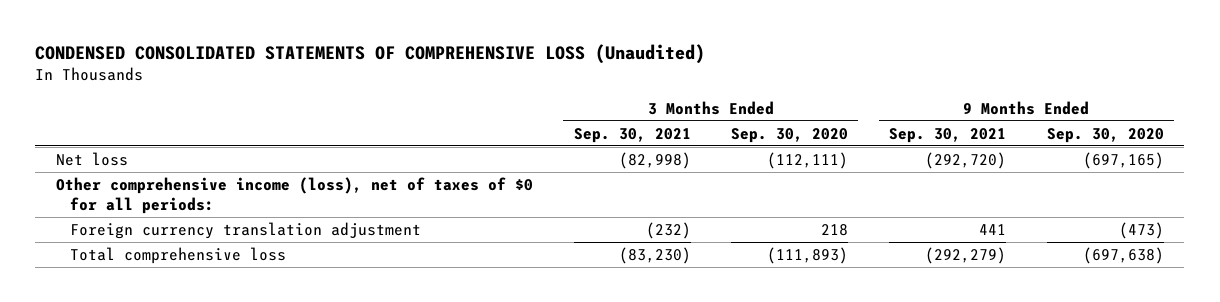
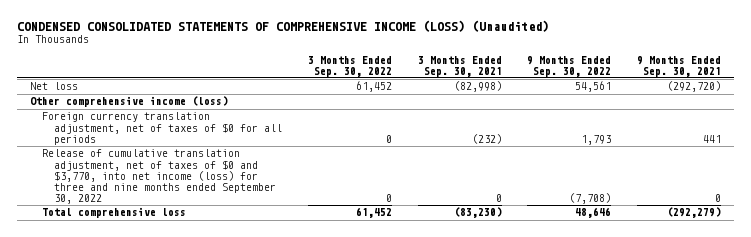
- CONDENSED CONSOLIDATED STATEMENTS OF COMPREHENSIVE LOSS (Unaudited)
+ CONDENSED CONSOLIDATED STATEMENTS OF COMPREHENSIVE INCOME (LOSS) (Unaudited)
- | 3 Months Ended Sep. 30, 2021 | 3 Months Ended Sep. 30, 2020 | 9 Months Ended Sep. 30, 2021 | 9 Months Ended Sep. 30, 2020
+ | 3 Months Ended Sep. 30, 2022 | 3 Months Ended Sep. 30, 2021 | 9 Months Ended Sep. 30, 2022 | 9 Months Ended Sep. 30, 2021
- Other comprehensive income (loss), net of taxes of $0 for all periods:
- Foreign currency translation adjustment | (232) | 218 | 441 | (473)
+ Other comprehensive income (loss)
+ Foreign currency translation adjustment, net of taxes of $0 for all periods | 0 | (232) | 1,793 | 441
+ Release of cumulative translation adjustment, net of taxes of $0 and $3,770, into net income (loss) for three and nine months ended September 30, 2022 | 0 | 0 | (7,708) | 0

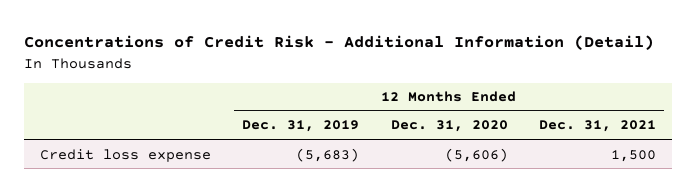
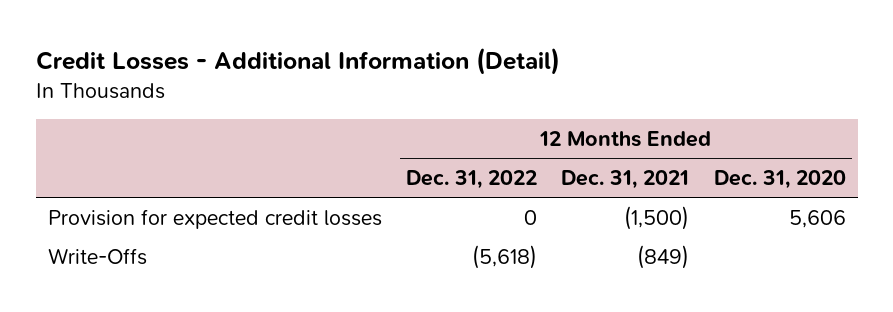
- Concentrations of Credit Risk - Additional Information (Detail)
+ Credit Losses - Additional Information (Detail)
- | 12 Months Ended Dec. 31, 2019 | 12 Months Ended Dec. 31, 2020 | 12 Months Ended Dec. 31, 2021
+ | 12 Months Ended Dec. 31, 2022 | 12 Months Ended Dec. 31, 2021 | 12 Months Ended Dec. 31, 2020
- Credit loss expense | (5,683) | (5,606) | 1,500
+ Provision for expected credit losses | 0 | (1,500) | 5,606
+ Write-Offs | (5,618) | (849) |

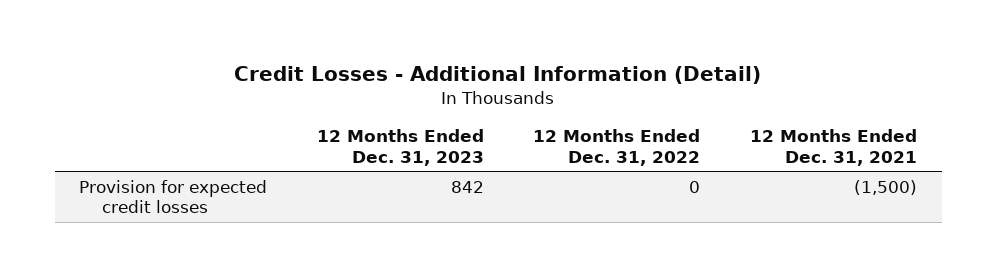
- | 12 Months Ended Dec. 31, 2022 | 12 Months Ended Dec. 31, 2021 | 12 Months Ended Dec. 31, 2020
+ | 12 Months Ended Dec. 31, 2023 | 12 Months Ended Dec. 31, 2022 | 12 Months Ended Dec. 31, 2021
- Write-Offs | (5,618) | (849) |

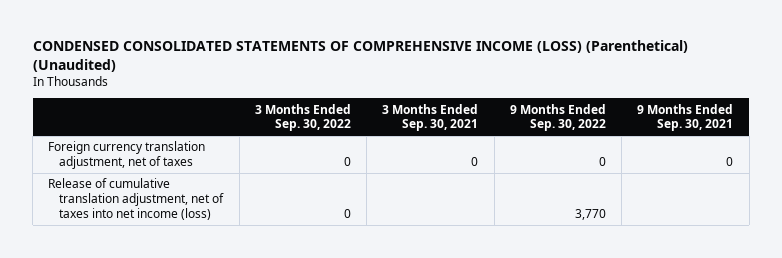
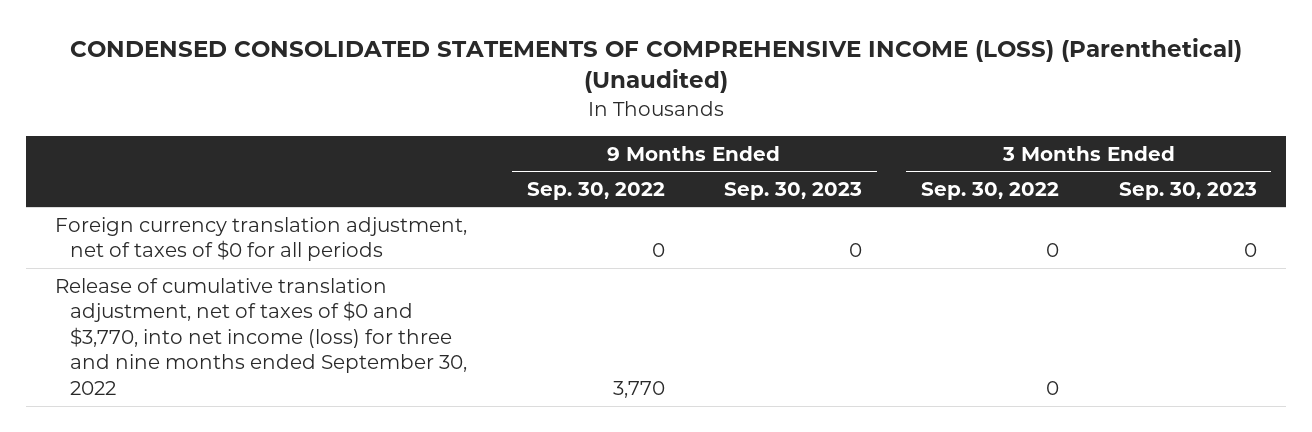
- | 3 Months Ended Sep. 30, 2022 | 3 Months Ended Sep. 30, 2021 | 9 Months Ended Sep. 30, 2022 | 9 Months Ended Sep. 30, 2021
+ | 9 Months Ended Sep. 30, 2022 | 9 Months Ended Sep. 30, 2023 | 3 Months Ended Sep. 30, 2022 | 3 Months Ended Sep. 30, 2023
- Foreign currency translation adjustment, net of taxes | 0 | 0 | 0 | 0
- Release of cumulative translation adjustment, net of taxes into net income (loss) | 0 | | 3,770 |
+ Foreign currency translation adjustment, net of taxes of $0 for all periods | 0 | 0 | 0 | 0
+ Release of cumulative translation adjustment, net of taxes of $0 and $3,770, into net income (loss) for three and nine months ended September 30, 2022 | 3,770 | | 0 |

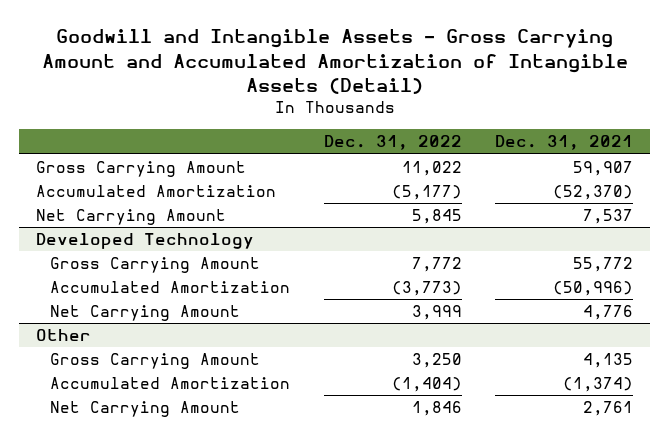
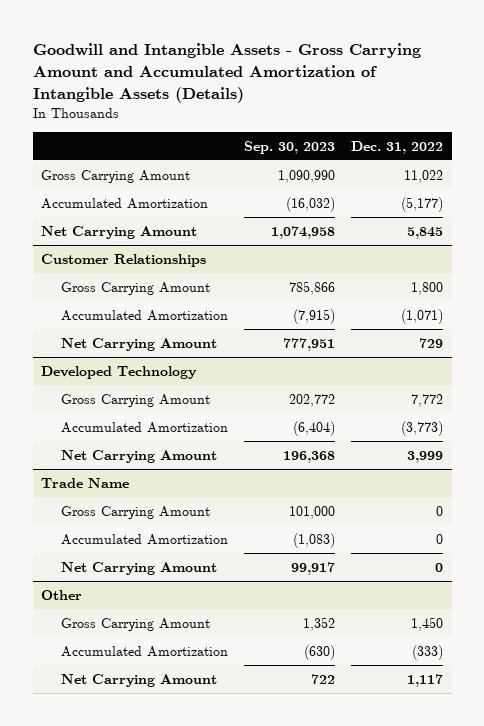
- Goodwill and Intangible Assets - Gross Carrying Amount and Accumulated Amortization of Intangible Assets (Detail)
+ Goodwill and Intangible Assets - Gross Carrying Amount and Accumulated Amortization of Intangible Assets (Details)
- | Dec. 31, 2022 | Dec. 31, 2021
+ | Sep. 30, 2023 | Dec. 31, 2022
+ Customer Relationships
+ Gross Carrying Amount | 785,866 | 1,800
+ Accumulated Amortization | (7,915) | (1,071)
+ Net Carrying Amount | 777,951 | 729
+ Trade Name
+ Gross Carrying Amount | 101,000 | 0
+ Accumulated Amortization | (1,083) | 0
+ Net Carrying Amount | 99,917 | 0
@ Other
- Gross Carrying Amount | 3,250 | 4,135
- Accumulated Amortization | (1,404) | (1,374)
- Net Carrying Amount | 1,846 | 2,761
+ Gross Carrying Amount | 1,352 | 1,450
+ Accumulated Amortization | (630) | (333)
+ Net Carrying Amount | 722 | 1,117

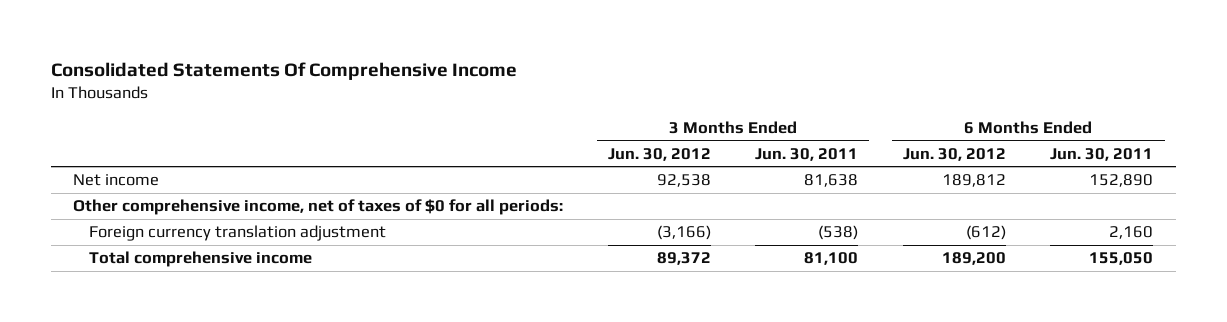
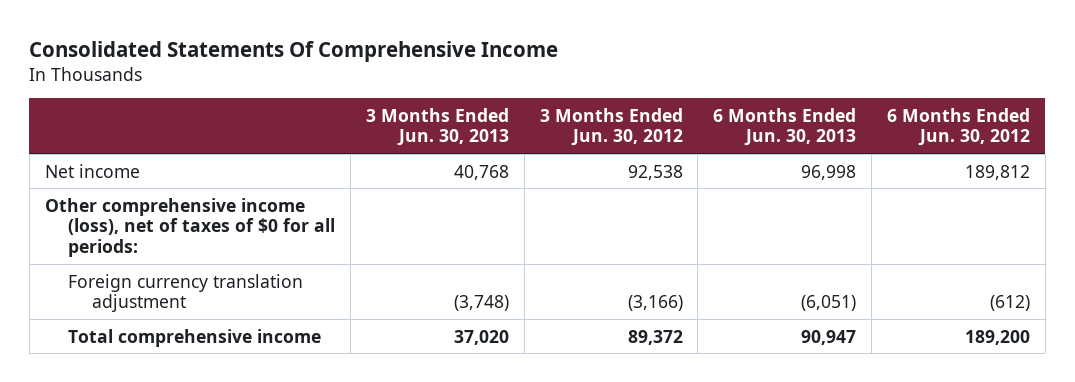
- | 3 Months Ended Jun. 30, 2012 | 3 Months Ended Jun. 30, 2011 | 6 Months Ended Jun. 30, 2012 | 6 Months Ended Jun. 30, 2011
+ | 3 Months Ended Jun. 30, 2013 | 3 Months Ended Jun. 30, 2012 | 6 Months Ended Jun. 30, 2013 | 6 Months Ended Jun. 30, 2012
- Other comprehensive income, net of taxes of $0 for all periods:
+ Other comprehensive income (loss), net of taxes of $0 for all periods:

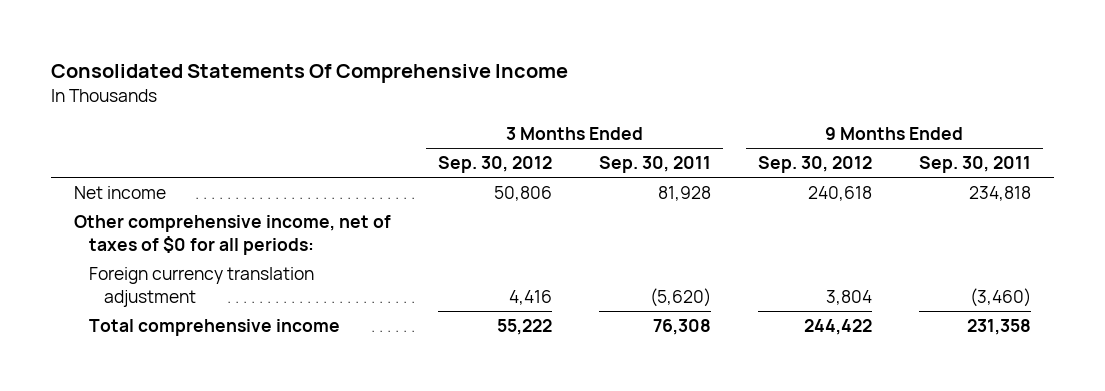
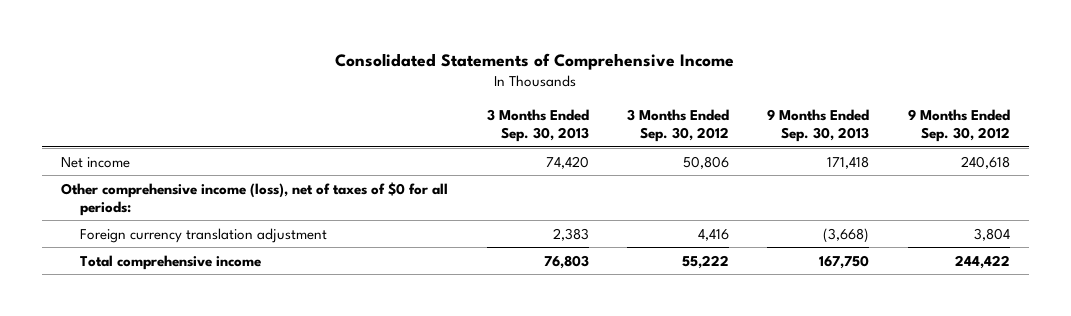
- Consolidated Statements Of Comprehensive Income
+ Consolidated Statements of Comprehensive Income
- | 3 Months Ended Sep. 30, 2012 | 3 Months Ended Sep. 30, 2011 | 9 Months Ended Sep. 30, 2012 | 9 Months Ended Sep. 30, 2011
+ | 3 Months Ended Sep. 30, 2013 | 3 Months Ended Sep. 30, 2012 | 9 Months Ended Sep. 30, 2013 | 9 Months Ended Sep. 30, 2012
- Other comprehensive income, net of taxes of $0 for all periods:
+ Other comprehensive income (loss), net of taxes of $0 for all periods:

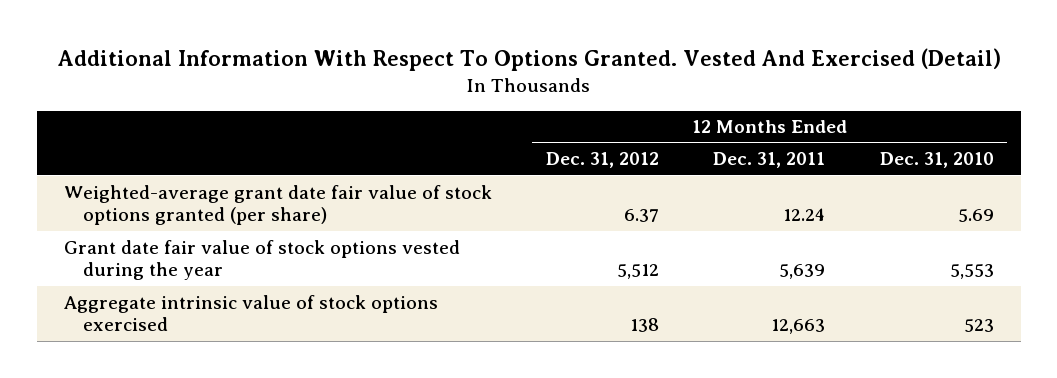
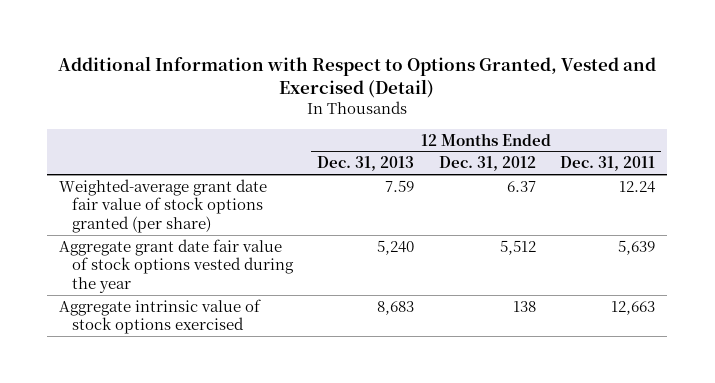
- Additional Information With Respect To Options Granted. Vested And Exercised (Detail)
+ Additional Information with Respect to Options Granted, Vested and Exercised (Detail)
- | 12 Months Ended Dec. 31, 2012 | 12 Months Ended Dec. 31, 2011 | 12 Months Ended Dec. 31, 2010
+ | 12 Months Ended Dec. 31, 2013 | 12 Months Ended Dec. 31, 2012 | 12 Months Ended Dec. 31, 2011
- Grant date fair value of stock options vested during the year | 5,512 | 5,639 | 5,553
+ Aggregate grant date fair value of stock options vested during the year | 5,240 | 5,512 | 5,639

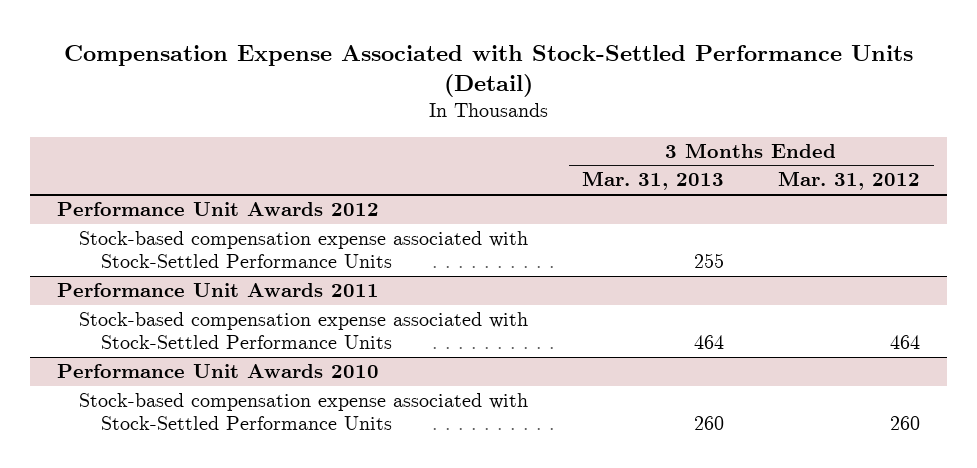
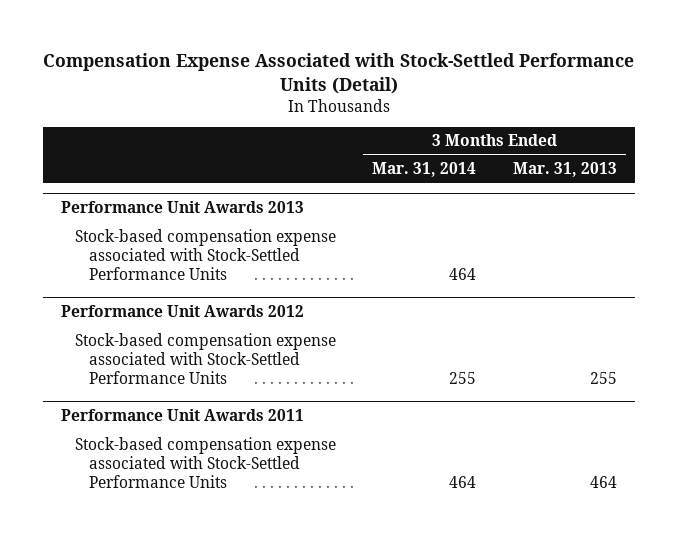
- | 3 Months Ended Mar. 31, 2013 | 3 Months Ended Mar. 31, 2012
+ | 3 Months Ended Mar. 31, 2014 | 3 Months Ended Mar. 31, 2013
+ Performance Unit Awards 2013
+ Stock-based compensation expense associated with Stock-Settled Performance Units | 464 |
- Performance Unit Awards 2010
- Stock-based compensation expense associated with Stock-Settled Performance Units | 260 | 260

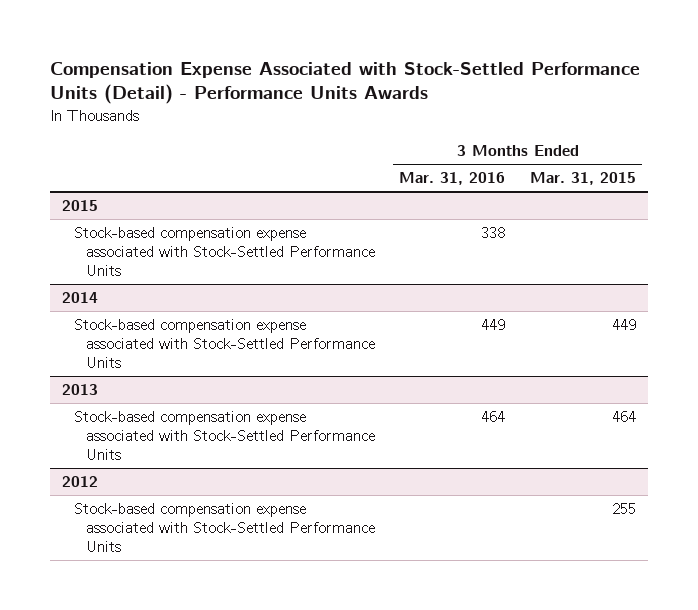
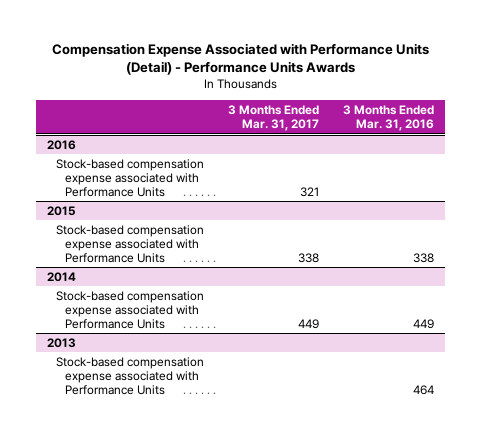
- Compensation Expense Associated with Stock-Settled Performance Units (Detail) - Performance Units Awards
+ Compensation Expense Associated with Performance Units (Detail) - Performance Units Awards
- | 3 Months Ended Mar. 31, 2016 | 3 Months Ended Mar. 31, 2015
+ | 3 Months Ended Mar. 31, 2017 | 3 Months Ended Mar. 31, 2016
+ 2016
+ Stock-based compensation expense associated with Performance Units | 321 |
@ 2015
- Stock-based compensation expense associated with Stock-Settled Performance Units | 338 |
+ Stock-based compensation expense associated with Performance Units | 338 | 338
@ 2014
- Stock-based compensation expense associated with Stock-Settled Performance Units | 449 | 449
+ Stock-based compensation expense associated with Performance Units | 449 | 449
@ 2013
- Stock-based compensation expense associated with Stock-Settled Performance Units | 464 | 464
- 2012
- Stock-based compensation expense associated with Stock-Settled Performance Units | | 255
@ 2013
+ Stock-based compensation expense associated with Performance Units | | 464

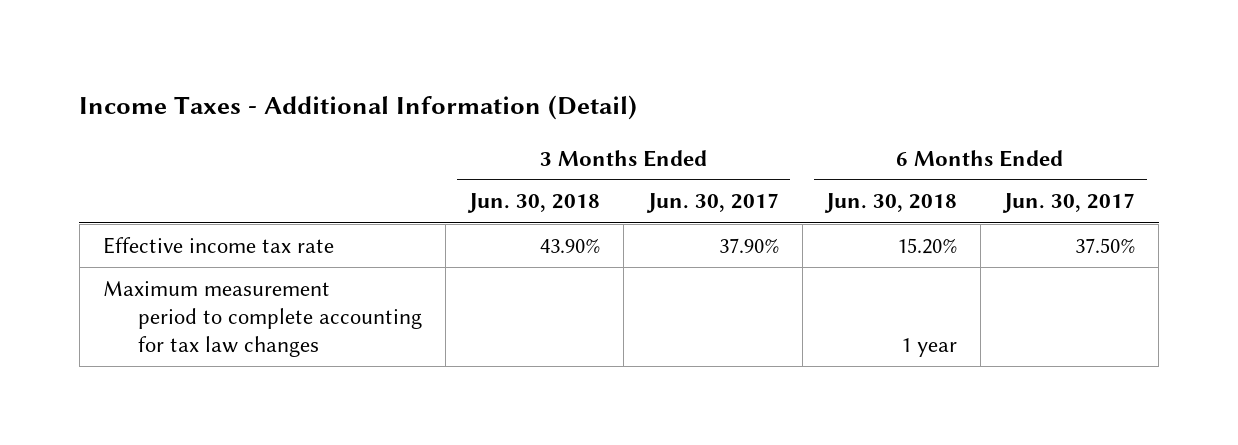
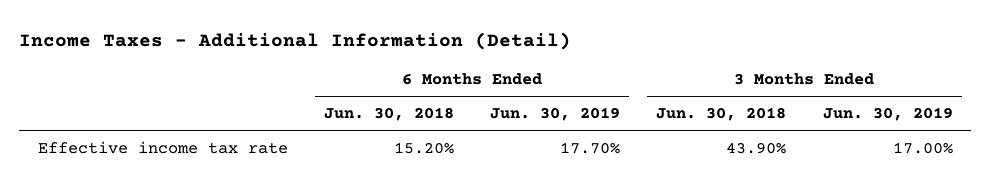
- | 3 Months Ended Jun. 30, 2018 | 3 Months Ended Jun. 30, 2017 | 6 Months Ended Jun. 30, 2018 | 6 Months Ended Jun. 30, 2017
+ | 6 Months Ended Jun. 30, 2018 | 6 Months Ended Jun. 30, 2019 | 3 Months Ended Jun. 30, 2018 | 3 Months Ended Jun. 30, 2019
- Maximum measurement period to complete accounting for tax law changes | | | 1 year |

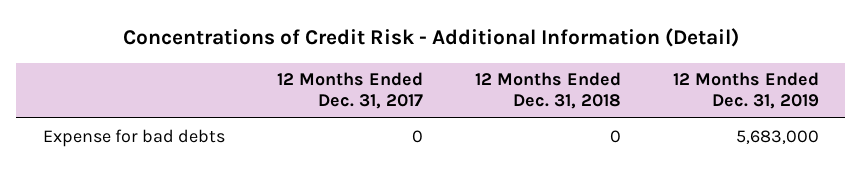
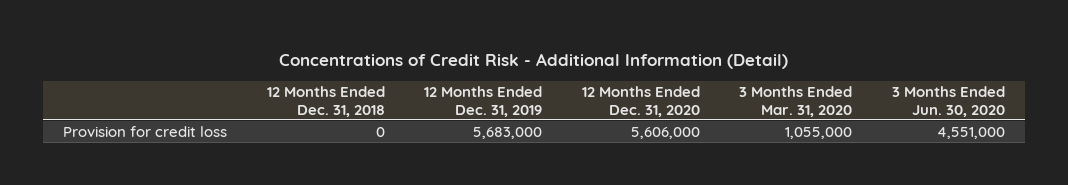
- | 12 Months Ended Dec. 31, 2017 | 12 Months Ended Dec. 31, 2018 | 12 Months Ended Dec. 31, 2019
+ | 12 Months Ended Dec. 31, 2018 | 12 Months Ended Dec. 31, 2019 | 12 Months Ended Dec. 31, 2020 | 3 Months Ended Mar. 31, 2020 | 3 Months Ended Jun. 30, 2020
- Expense for bad debts | 0 | 0 | 5,683,000
+ Provision for credit loss | 0 | 5,683,000 | 5,606,000 | 1,055,000 | 4,551,000

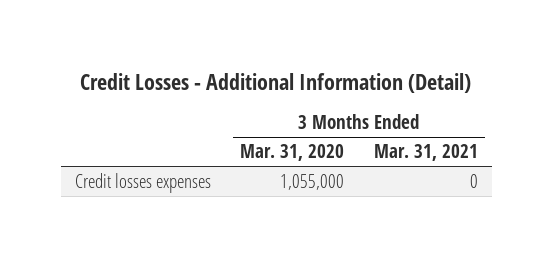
- Concentrations of Credit Risk - Additional Information (Detail)
+ Credit Losses - Additional Information (Detail)
- | 12 Months Ended Dec. 31, 2018 | 12 Months Ended Dec. 31, 2019 | 12 Months Ended Dec. 31, 2020 | 3 Months Ended Mar. 31, 2020 | 3 Months Ended Jun. 30, 2020
+ | 3 Months Ended Mar. 31, 2020 | 3 Months Ended Mar. 31, 2021
- Provision for credit loss | 0 | 5,683,000 | 5,606,000 | 1,055,000 | 4,551,000
+ Credit losses expenses | 1,055,000 | 0

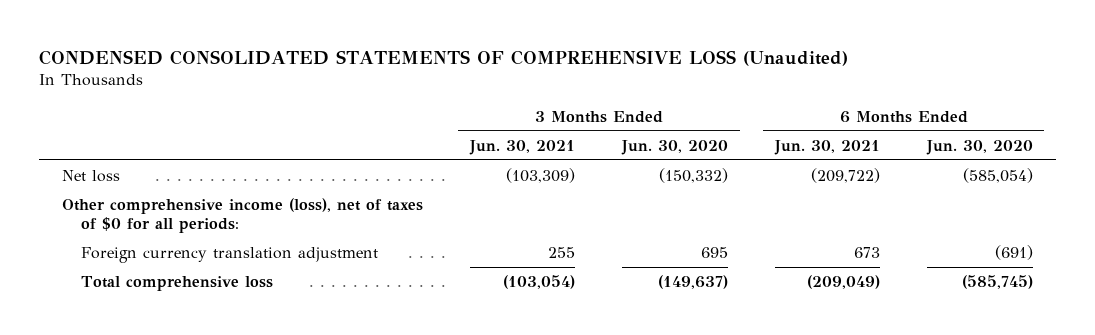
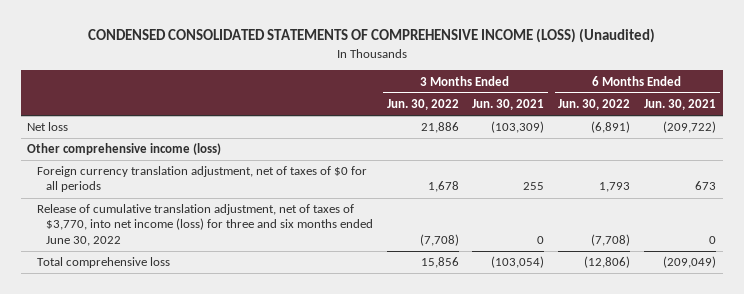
- CONDENSED CONSOLIDATED STATEMENTS OF COMPREHENSIVE LOSS (Unaudited)
+ CONDENSED CONSOLIDATED STATEMENTS OF COMPREHENSIVE INCOME (LOSS) (Unaudited)
- | 3 Months Ended Jun. 30, 2021 | 3 Months Ended Jun. 30, 2020 | 6 Months Ended Jun. 30, 2021 | 6 Months Ended Jun. 30, 2020
+ | 3 Months Ended Jun. 30, 2022 | 3 Months Ended Jun. 30, 2021 | 6 Months Ended Jun. 30, 2022 | 6 Months Ended Jun. 30, 2021
- Other comprehensive income (loss), net of taxes of $0 for all periods:
- Foreign currency translation adjustment | 255 | 695 | 673 | (691)
+ Other comprehensive income (loss)
+ Foreign currency translation adjustment, net of taxes of $0 for all periods | 1,678 | 255 | 1,793 | 673
+ Release of cumulative translation adjustment, net of taxes of $3,770, into net income (loss) for three and six months ended June 30, 2022 | (7,708) | 0 | (7,708) | 0

